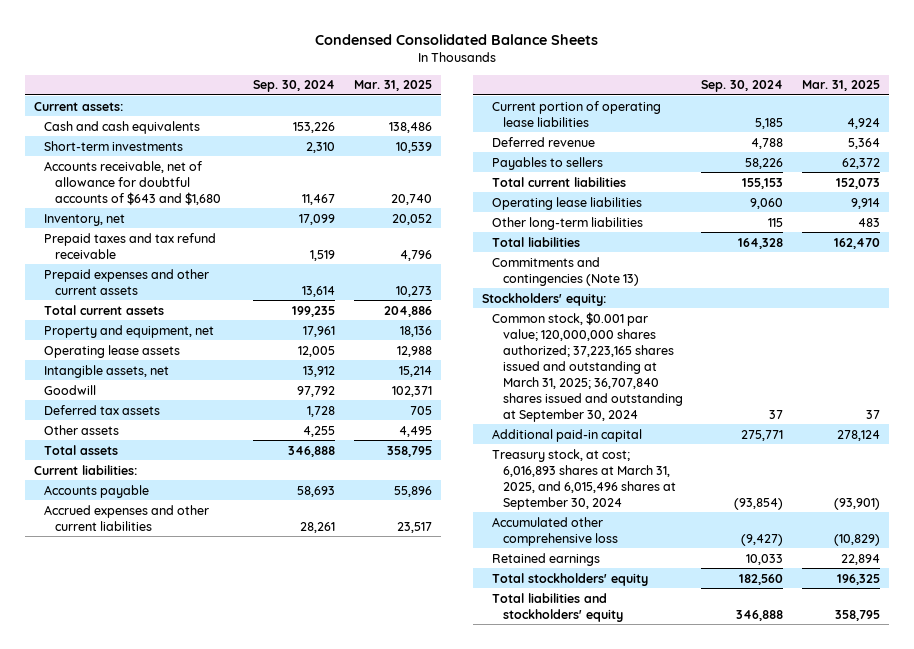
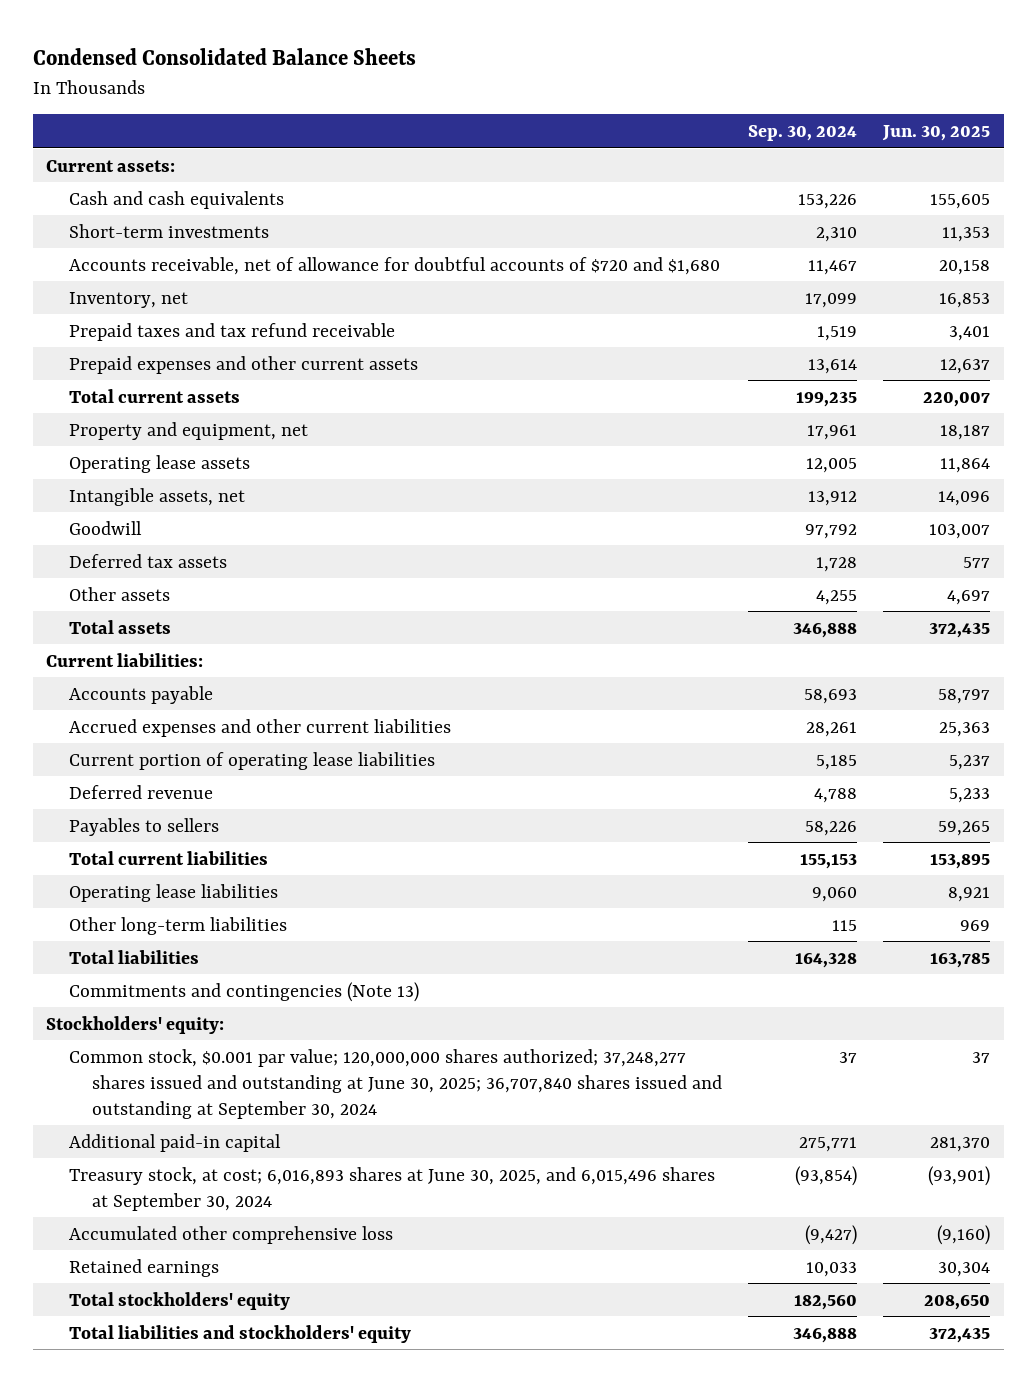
- | Sep. 30, 2024 | Mar. 31, 2025
+ | Sep. 30, 2024 | Jun. 30, 2025
- Accounts receivable, net of allowance for doubtful accounts of $643 and $1,680 | 11,467 | 20,740
+ Accounts receivable, net of allowance for doubtful accounts of $720 and $1,680 | 11,467 | 20,158
- Common stock, $0.001 par value; 120,000,000 shares authorized; 37,223,165 shares issued and outstanding at March 31, 2025; 36,707,840 shares issued and outstanding at September 30, 2024 | 37 | 37
+ Common stock, $0.001 par value; 120,000,000 shares authorized; 37,248,277 shares issued and outstanding at June 30, 2025; 36,707,840 shares issued and outstanding at September 30, 2024 | 37 | 37
- Treasury stock, at cost; 6,016,893 shares at March 31, 2025, and 6,015,496 shares at September 30, 2024 | (93,854) | (93,901)
+ Treasury stock, at cost; 6,016,893 shares at June 30, 2025, and 6,015,496 shares at September 30, 2024 | (93,854) | (93,901)

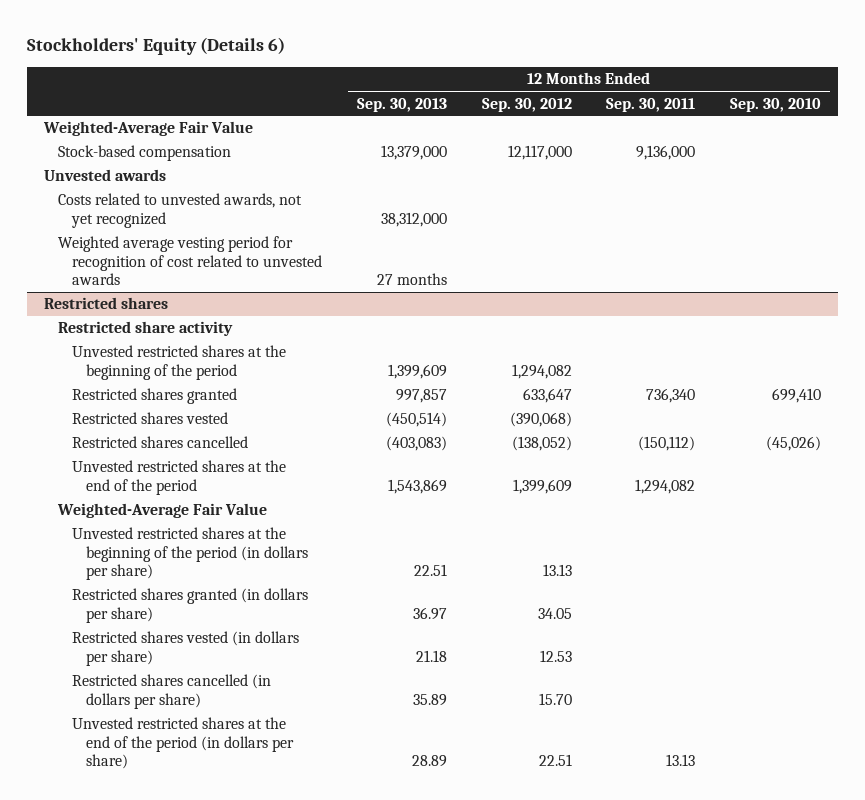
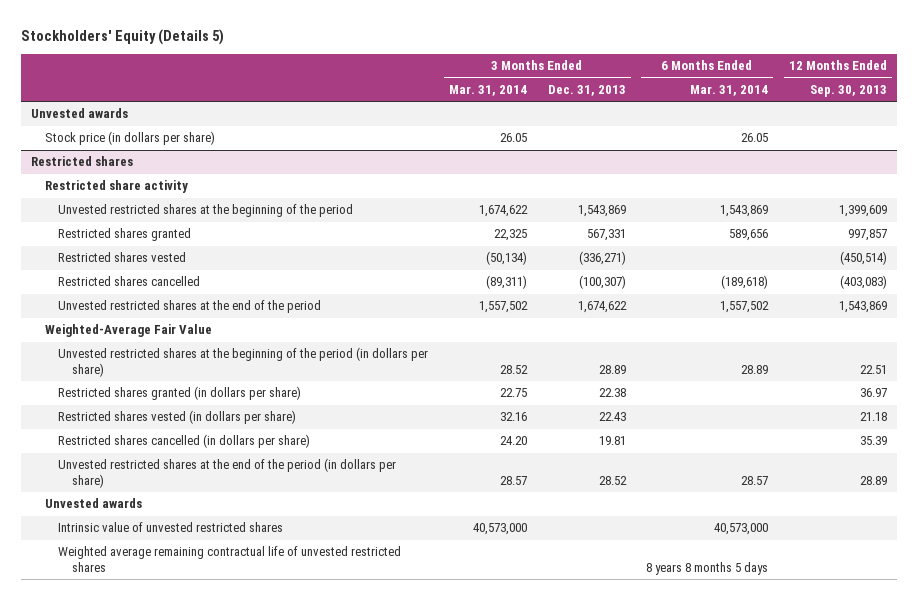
- Stockholders' Equity (Details 6)
+ Stockholders' Equity (Details 5)
- | 12 Months Ended Sep. 30, 2013 | 12 Months Ended Sep. 30, 2012 | 12 Months Ended Sep. 30, 2011 | 12 Months Ended Sep. 30, 2010
+ | 3 Months Ended Mar. 31, 2014 | 3 Months Ended Dec. 31, 2013 | 6 Months Ended Mar. 31, 2014 | 12 Months Ended Sep. 30, 2013
- Weighted-Average Fair Value
- Stock-based compensation | 13,379,000 | 12,117,000 | 9,136,000 |
- Costs related to unvested awards, not yet recognized | 38,312,000 | | |
- Weighted average vesting period for recognition of cost related to unvested awards | 27 months | | |
+ Stock price (in dollars per share) | 26.05 | | 26.05 |
@ Restricted shares
- Restricted shares cancelled (in dollars per share) | 35.89 | 15.70 | |
+ Restricted shares cancelled (in dollars per share) | 24.20 | 19.81 | | 35.39
+ Unvested awards
+ Intrinsic value of unvested restricted shares | 40,573,000 | | 40,573,000 |
+ Weighted average remaining contractual life of unvested restricted shares | | | 8 years 8 months 5 days |

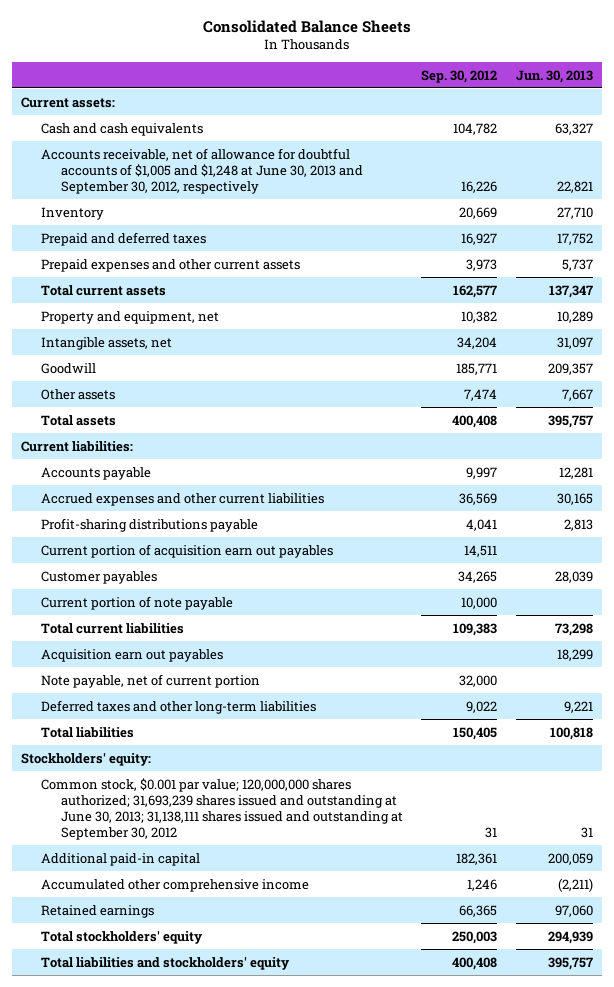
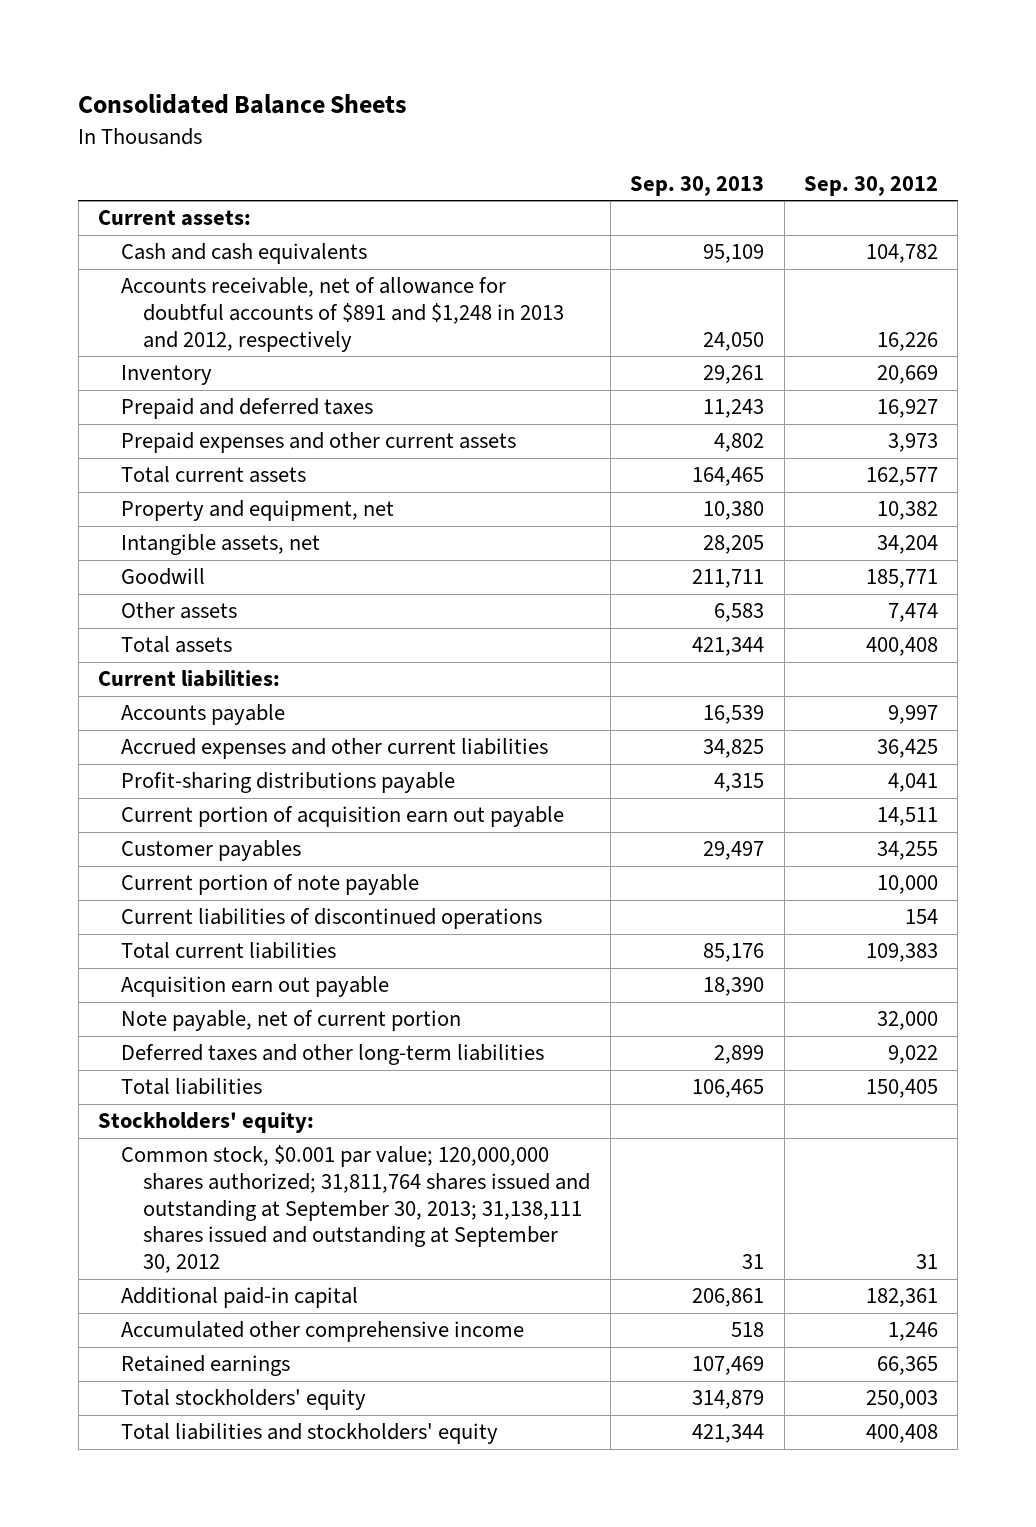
- | Sep. 30, 2012 | Jun. 30, 2013
+ | Sep. 30, 2013 | Sep. 30, 2012
- Accounts receivable, net of allowance for doubtful accounts of $1,005 and $1,248 at June 30, 2013 and September 30, 2012, respectively | 16,226 | 22,821
+ Accounts receivable, net of allowance for doubtful accounts of $891 and $1,248 in 2013 and 2012, respectively | 24,050 | 16,226
- Accrued expenses and other current liabilities | 36,569 | 30,165
+ Accrued expenses and other current liabilities | 34,825 | 36,425
- Current portion of acquisition earn out payables | 14,511 |
- Customer payables | 34,265 | 28,039
+ Current portion of acquisition earn out payable | | 14,511
+ Customer payables | 29,497 | 34,255
+ Current liabilities of discontinued operations | | 154
- Acquisition earn out payables | | 18,299
+ Acquisition earn out payable | 18,390 |
- Common stock, $0.001 par value; 120,000,000 shares authorized; 31,693,239 shares issued and outstanding at June 30, 2013; 31,138,111 shares issued and outstanding at September 30, 2012 | 31 | 31
+ Common stock, $0.001 par value; 120,000,000 shares authorized; 31,811,764 shares issued and outstanding at September 30, 2013; 31,138,111 shares issued and outstanding at September 30, 2012 | 31 | 31

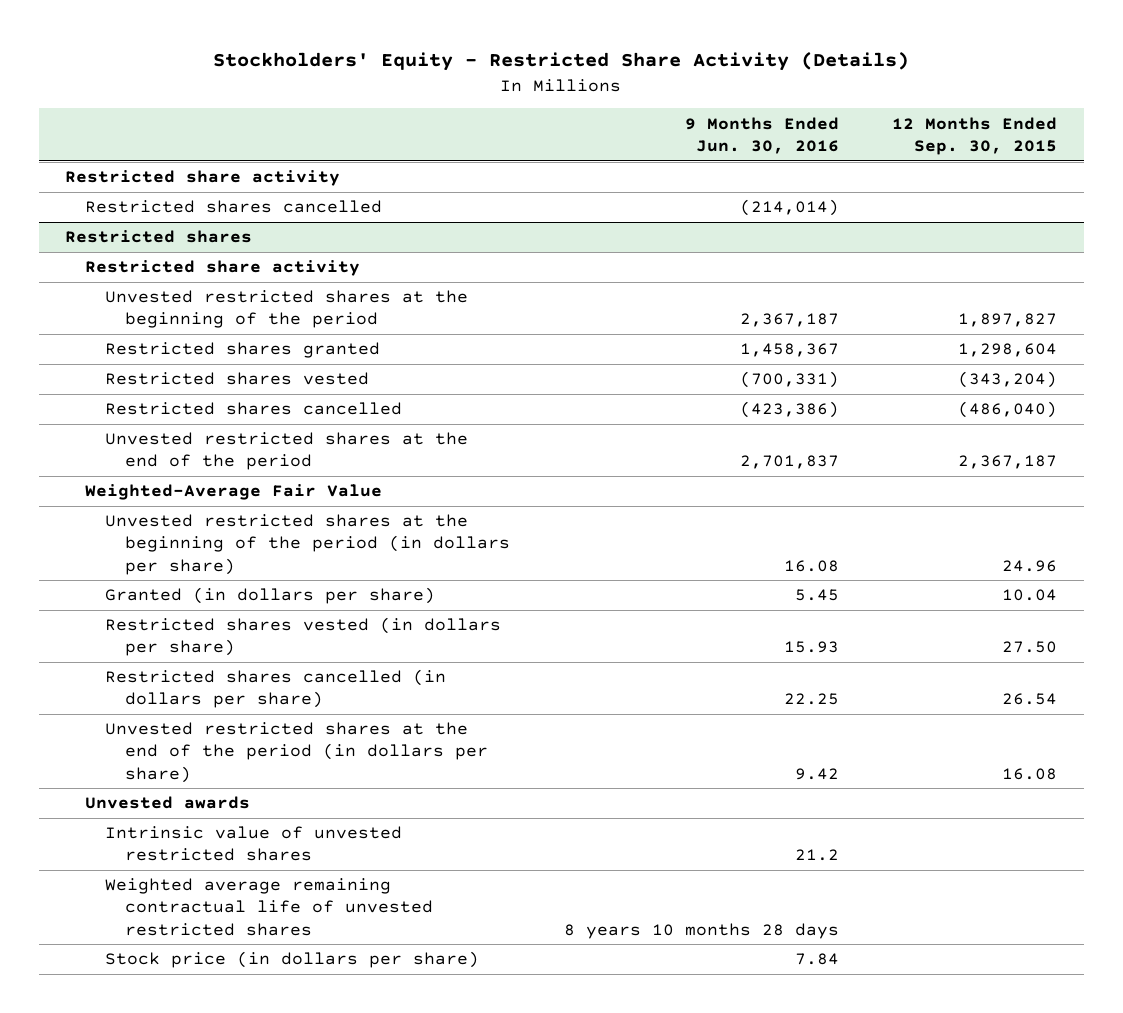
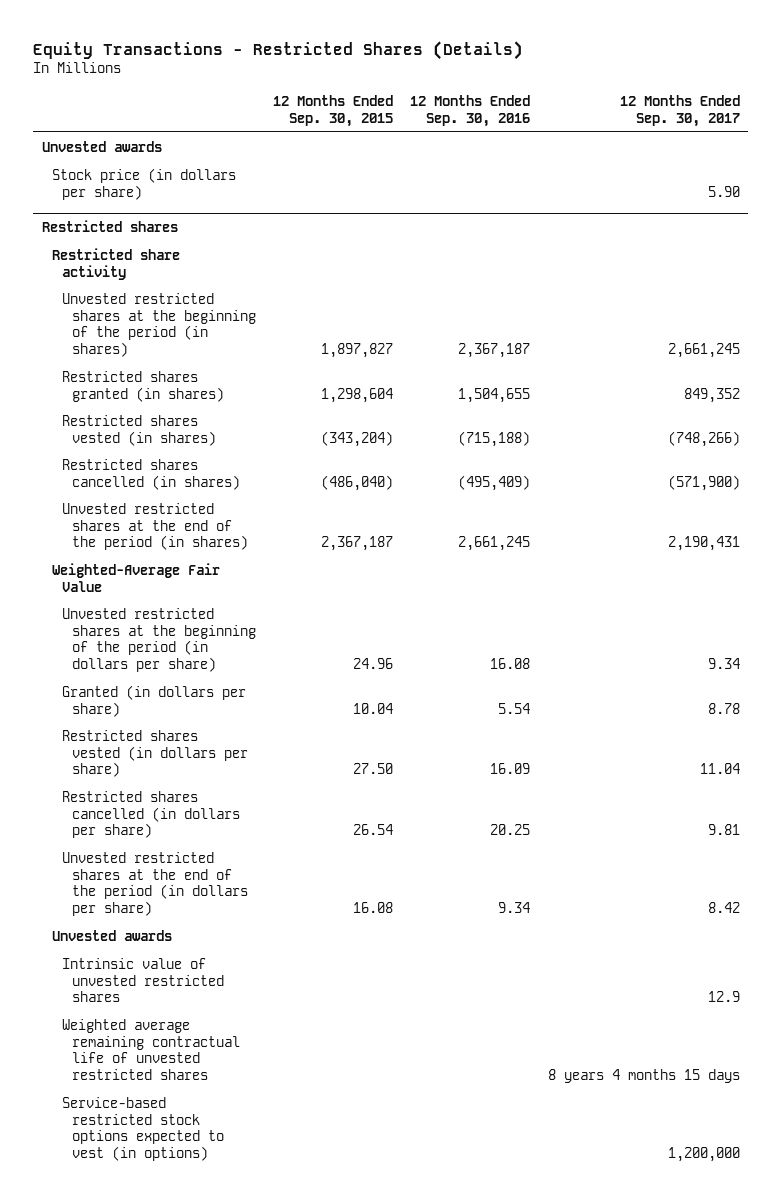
- Stockholders' Equity - Restricted Share Activity (Details)
+ Equity Transactions - Restricted Shares (Details)
- | 9 Months Ended Jun. 30, 2016 | 12 Months Ended Sep. 30, 2015
+ | 12 Months Ended Sep. 30, 2015 | 12 Months Ended Sep. 30, 2016 | 12 Months Ended Sep. 30, 2017
- Restricted share activity
- Restricted shares cancelled | (214,014) |
+ Unvested awards
+ Stock price (in dollars per share) | | | 5.90
@ Restricted shares
- Unvested restricted shares at the beginning of the period | 2,367,187 | 1,897,827
- Restricted shares granted | 1,458,367 | 1,298,604
- Restricted shares vested | (700,331) | (343,204)
- Restricted shares cancelled | (423,386) | (486,040)
- Unvested restricted shares at the end of the period | 2,701,837 | 2,367,187
+ Unvested restricted shares at the beginning of the period (in shares) | 1,897,827 | 2,367,187 | 2,661,245
+ Restricted shares granted (in shares) | 1,298,604 | 1,504,655 | 849,352
+ Restricted shares vested (in shares) | (343,204) | (715,188) | (748,266)
+ Restricted shares cancelled (in shares) | (486,040) | (495,409) | (571,900)
+ Unvested restricted shares at the end of the period (in shares) | 2,367,187 | 2,661,245 | 2,190,431
- Stock price (in dollars per share) | 7.84 |
+ Service-based restricted stock options expected to vest (in options) | | | 1,200,000

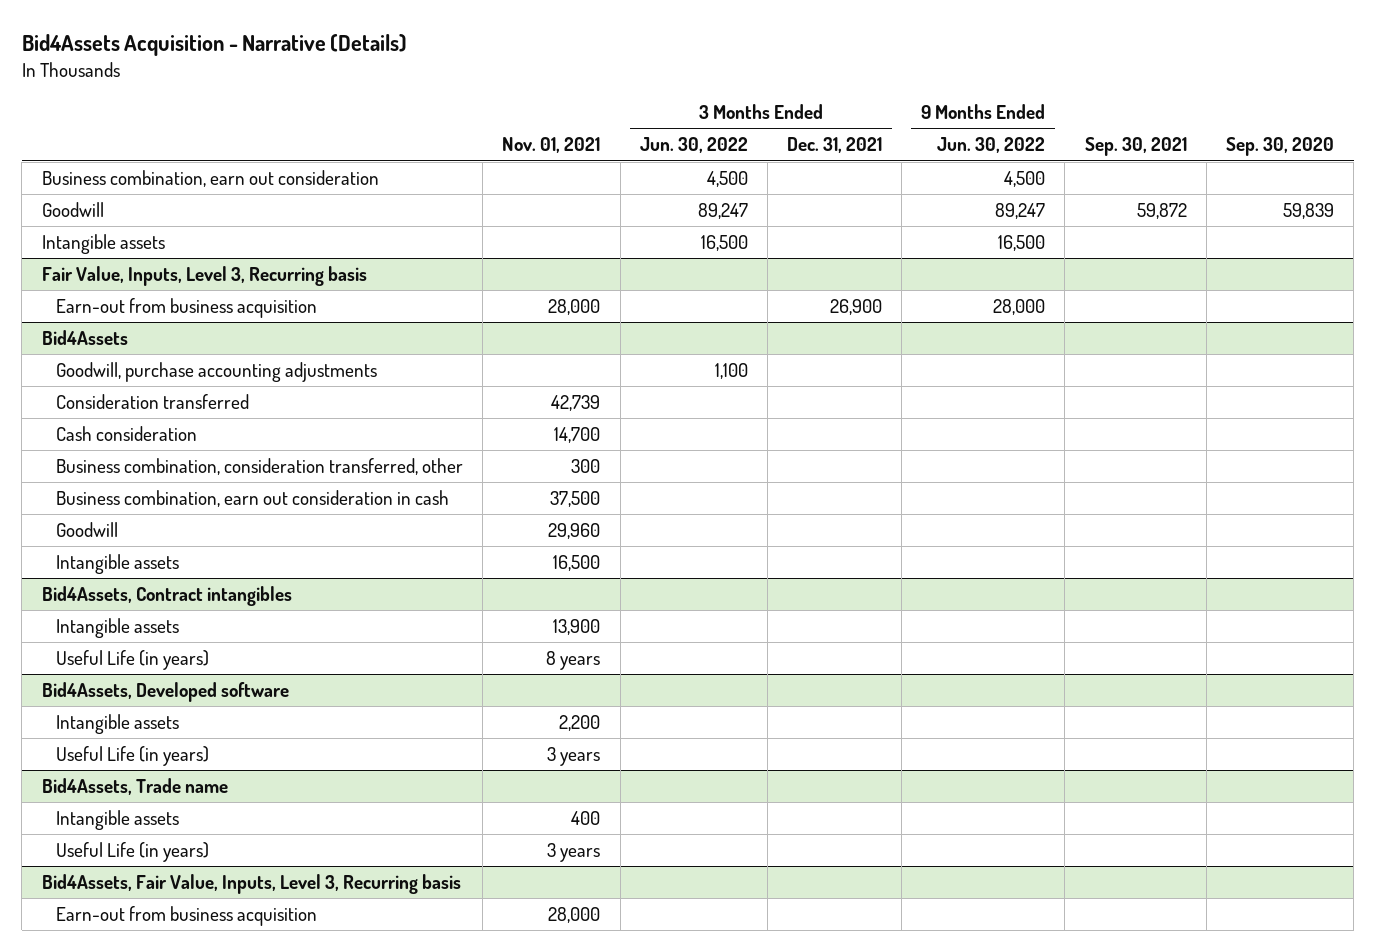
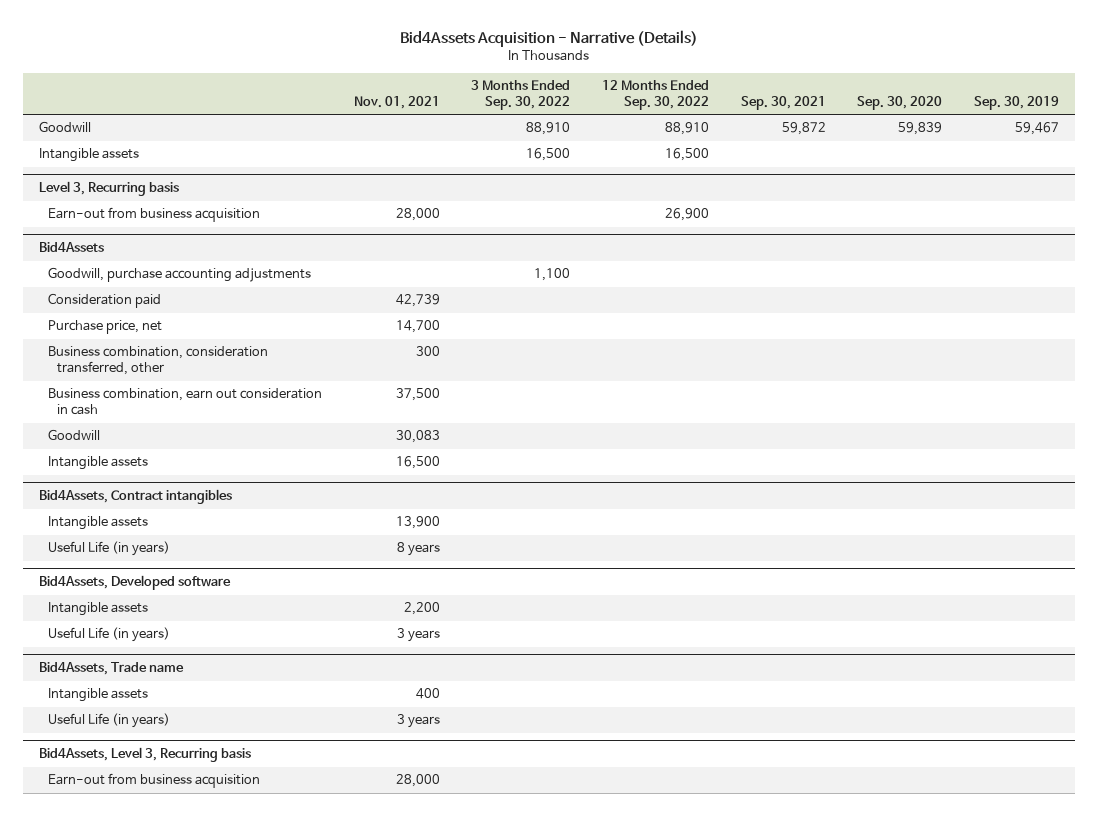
- | Nov. 01, 2021 | 3 Months Ended Jun. 30, 2022 | 3 Months Ended Dec. 31, 2021 | 9 Months Ended Jun. 30, 2022 | Sep. 30, 2021 | Sep. 30, 2020
+ | Nov. 01, 2021 | 3 Months Ended Sep. 30, 2022 | 12 Months Ended Sep. 30, 2022 | Sep. 30, 2021 | Sep. 30, 2020 | Sep. 30, 2019
- Business combination, earn out consideration | | 4,500 | | 4,500 | |
- Fair Value, Inputs, Level 3, Recurring basis
+ Level 3, Recurring basis
@ Bid4Assets
- Consideration transferred | 42,739 | | | | |
- Cash consideration | 14,700 | | | | |
+ Consideration paid | 42,739 | | | | |
+ Purchase price, net | 14,700 | | | | |
- Goodwill | 29,960 | | | | |
+ Goodwill | 30,083 | | | | |
- Bid4Assets, Fair Value, Inputs, Level 3, Recurring basis
+ Bid4Assets, Level 3, Recurring basis

